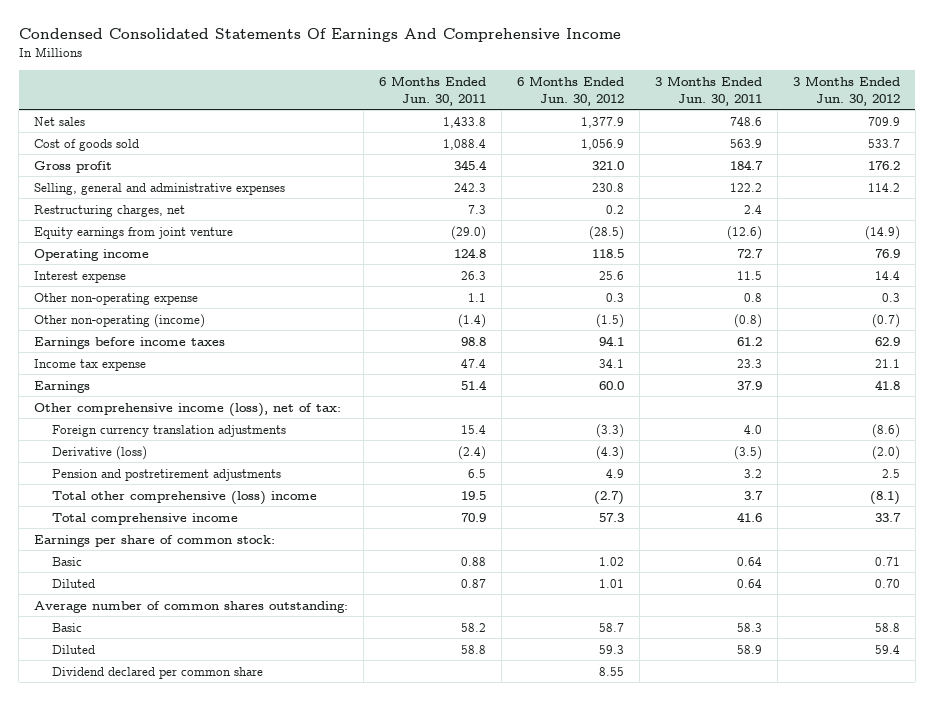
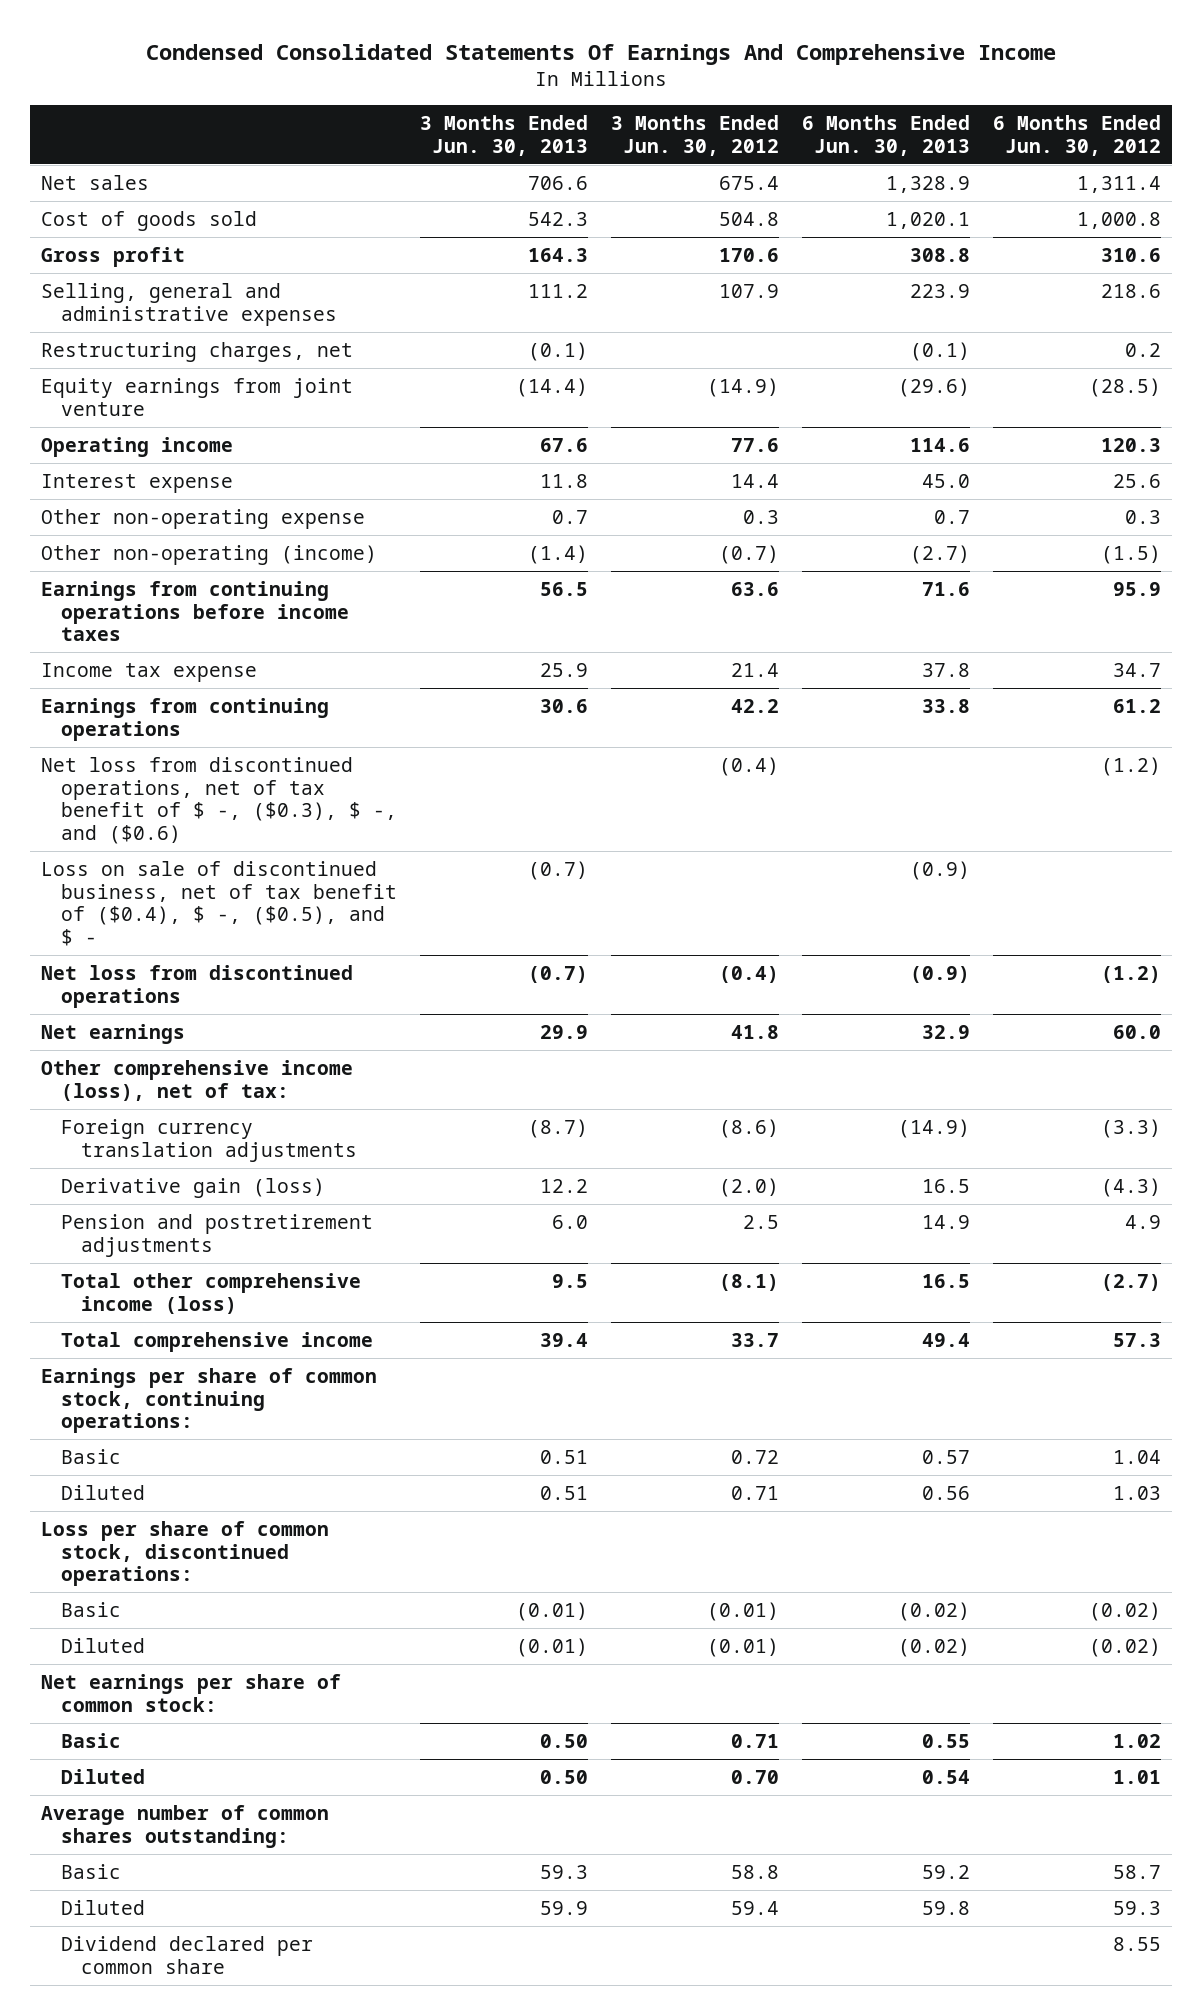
- | 6 Months Ended Jun. 30, 2011 | 6 Months Ended Jun. 30, 2012 | 3 Months Ended Jun. 30, 2011 | 3 Months Ended Jun. 30, 2012
+ | 3 Months Ended Jun. 30, 2013 | 3 Months Ended Jun. 30, 2012 | 6 Months Ended Jun. 30, 2013 | 6 Months Ended Jun. 30, 2012
- Net sales | 1,433.8 | 1,377.9 | 748.6 | 709.9
- Cost of goods sold | 1,088.4 | 1,056.9 | 563.9 | 533.7
- Gross profit | 345.4 | 321.0 | 184.7 | 176.2
- Selling, general and administrative expenses | 242.3 | 230.8 | 122.2 | 114.2
+ Net sales | 706.6 | 675.4 | 1,328.9 | 1,311.4
+ Cost of goods sold | 542.3 | 504.8 | 1,020.1 | 1,000.8
+ Gross profit | 164.3 | 170.6 | 308.8 | 310.6
+ Selling, general and administrative expenses | 111.2 | 107.9 | 223.9 | 218.6
- Operating income | 124.8 | 118.5 | 72.7 | 76.9
+ Operating income | 67.6 | 77.6 | 114.6 | 120.3
- Earnings before income taxes | 98.8 | 94.1 | 61.2 | 62.9
- Income tax expense | 47.4 | 34.1 | 23.3 | 21.1
- Earnings | 51.4 | 60.0 | 37.9 | 41.8
+ Earnings from continuing operations before income taxes | 56.5 | 63.6 | 71.6 | 95.9
+ Income tax expense | 25.9 | 21.4 | 37.8 | 34.7
+ Earnings from continuing operations | 30.6 | 42.2 | 33.8 | 61.2
+ Net loss from discontinued operations, net of tax benefit of $ -, ($0.3), $ -, and ($0.6) | | (0.4) | | (1.2)
+ Loss on sale of discontinued business, net of tax benefit of ($0.4), $ -, ($0.5), and $ - | (0.7) | | (0.9) |
+ Net loss from discontinued operations | (0.7) | (0.4) | (0.9) | (1.2)
+ Net earnings | 29.9 | 41.8 | 32.9 | 60.0
- Derivative (loss) | (2.4) | (4.3) | (3.5) | (2.0)
+ Derivative gain (loss) | 12.2 | (2.0) | 16.5 | (4.3)
- Total other comprehensive (loss) income | 19.5 | (2.7) | 3.7 | (8.1)
+ Total other comprehensive income (loss) | 9.5 | (8.1) | 16.5 | (2.7)
- Earnings per share of common stock:
+ Earnings per share of common stock, continuing operations:
+ Basic | 0.51 | 0.72 | 0.57 | 1.04
+ Diluted | 0.51 | 0.71 | 0.56 | 1.03
+ Loss per share of common stock, discontinued operations:
+ Basic | (0.01) | (0.01) | (0.02) | (0.02)
+ Diluted | (0.01) | (0.01) | (0.02) | (0.02)
+ Net earnings per share of common stock:

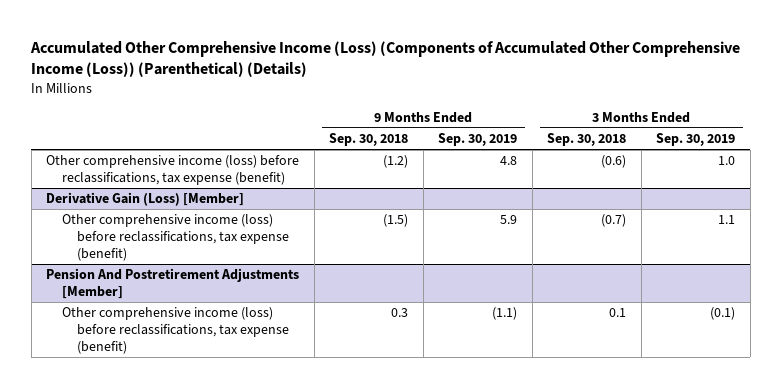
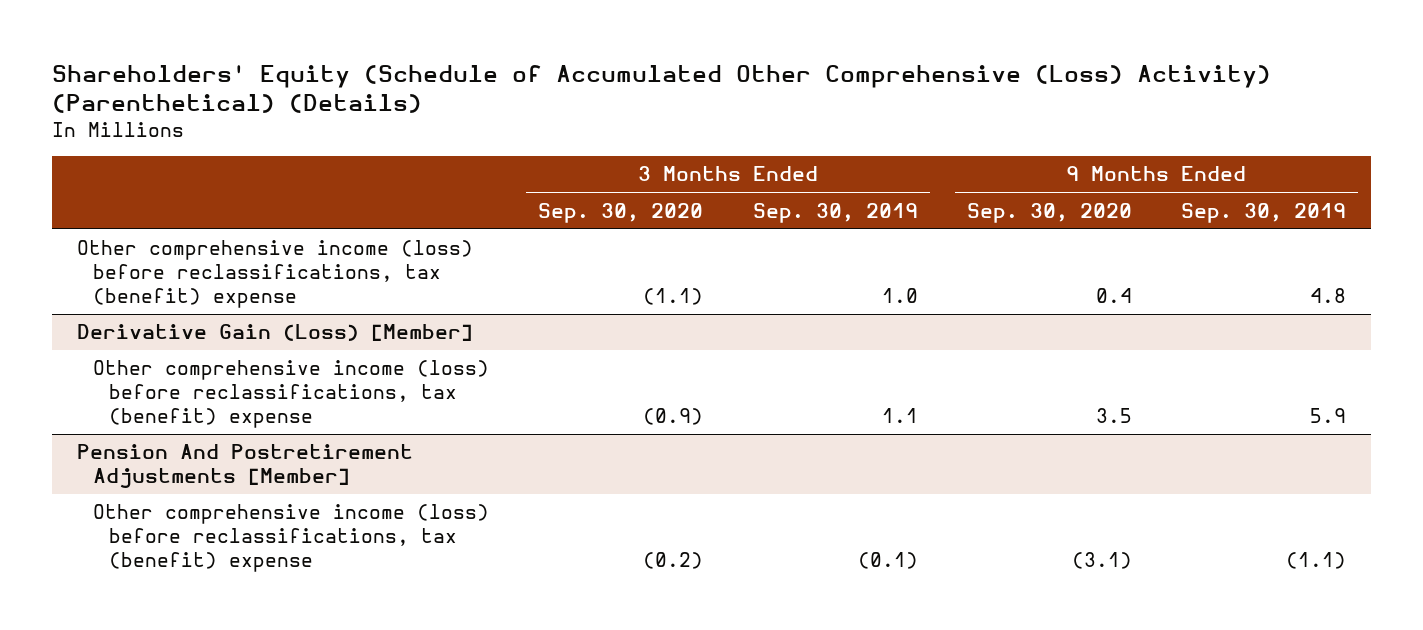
- Accumulated Other Comprehensive Income (Loss) (Components of Accumulated Other Comprehensive Income (Loss)) (Parenthetical) (Details)
+ Shareholders' Equity (Schedule of Accumulated Other Comprehensive (Loss) Activity) (Parenthetical) (Details)
- | 9 Months Ended Sep. 30, 2018 | 9 Months Ended Sep. 30, 2019 | 3 Months Ended Sep. 30, 2018 | 3 Months Ended Sep. 30, 2019
+ | 3 Months Ended Sep. 30, 2020 | 3 Months Ended Sep. 30, 2019 | 9 Months Ended Sep. 30, 2020 | 9 Months Ended Sep. 30, 2019
- Other comprehensive income (loss) before reclassifications, tax expense (benefit) | (1.2) | 4.8 | (0.6) | 1.0
+ Other comprehensive income (loss) before reclassifications, tax (benefit) expense | (1.1) | 1.0 | 0.4 | 4.8
@ Derivative Gain (Loss) [Member]
- Other comprehensive income (loss) before reclassifications, tax expense (benefit) | (1.5) | 5.9 | (0.7) | 1.1
+ Other comprehensive income (loss) before reclassifications, tax (benefit) expense | (0.9) | 1.1 | 3.5 | 5.9
@ Pension And Postretirement Adjustments [Member]
- Other comprehensive income (loss) before reclassifications, tax expense (benefit) | 0.3 | (1.1) | 0.1 | (0.1)
+ Other comprehensive income (loss) before reclassifications, tax (benefit) expense | (0.2) | (0.1) | (3.1) | (1.1)

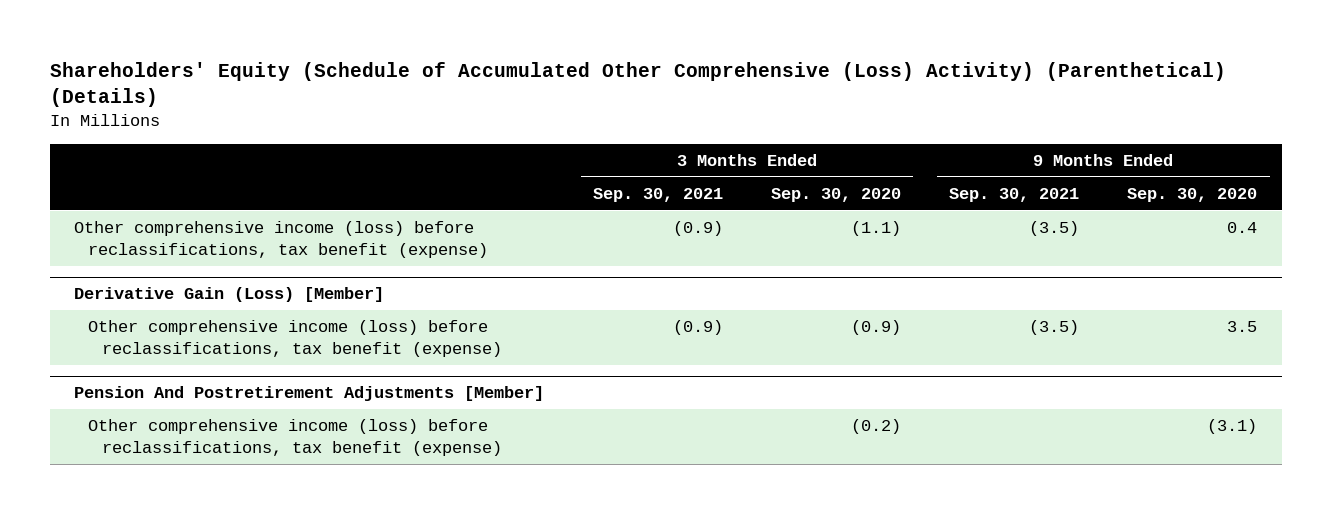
- | 3 Months Ended Sep. 30, 2020 | 3 Months Ended Sep. 30, 2019 | 9 Months Ended Sep. 30, 2020 | 9 Months Ended Sep. 30, 2019
+ | 3 Months Ended Sep. 30, 2021 | 3 Months Ended Sep. 30, 2020 | 9 Months Ended Sep. 30, 2021 | 9 Months Ended Sep. 30, 2020
- Other comprehensive income (loss) before reclassifications, tax (benefit) expense | (1.1) | 1.0 | 0.4 | 4.8
+ Other comprehensive income (loss) before reclassifications, tax benefit (expense) | (0.9) | (1.1) | (3.5) | 0.4
@ Derivative Gain (Loss) [Member]
- Other comprehensive income (loss) before reclassifications, tax (benefit) expense | (0.9) | 1.1 | 3.5 | 5.9
+ Other comprehensive income (loss) before reclassifications, tax benefit (expense) | (0.9) | (0.9) | (3.5) | 3.5
@ Pension And Postretirement Adjustments [Member]
- Other comprehensive income (loss) before reclassifications, tax (benefit) expense | (0.2) | (0.1) | (3.1) | (1.1)
+ Other comprehensive income (loss) before reclassifications, tax benefit (expense) | | (0.2) | | (3.1)

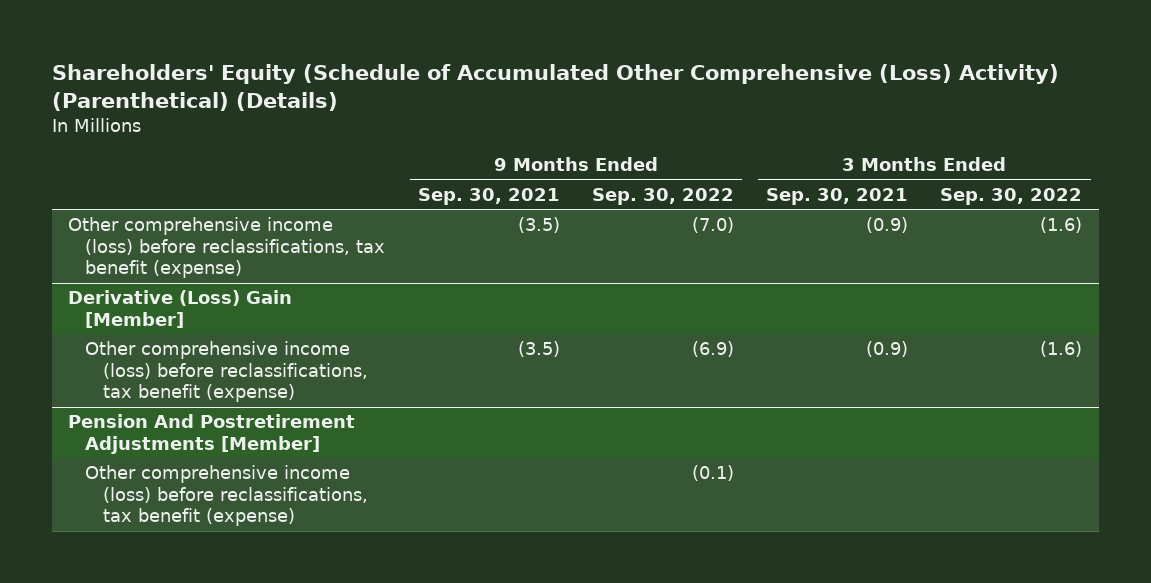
- | 3 Months Ended Sep. 30, 2021 | 3 Months Ended Sep. 30, 2020 | 9 Months Ended Sep. 30, 2021 | 9 Months Ended Sep. 30, 2020
+ | 9 Months Ended Sep. 30, 2021 | 9 Months Ended Sep. 30, 2022 | 3 Months Ended Sep. 30, 2021 | 3 Months Ended Sep. 30, 2022
- Derivative Gain (Loss) [Member]
+ Derivative (Loss) Gain [Member]

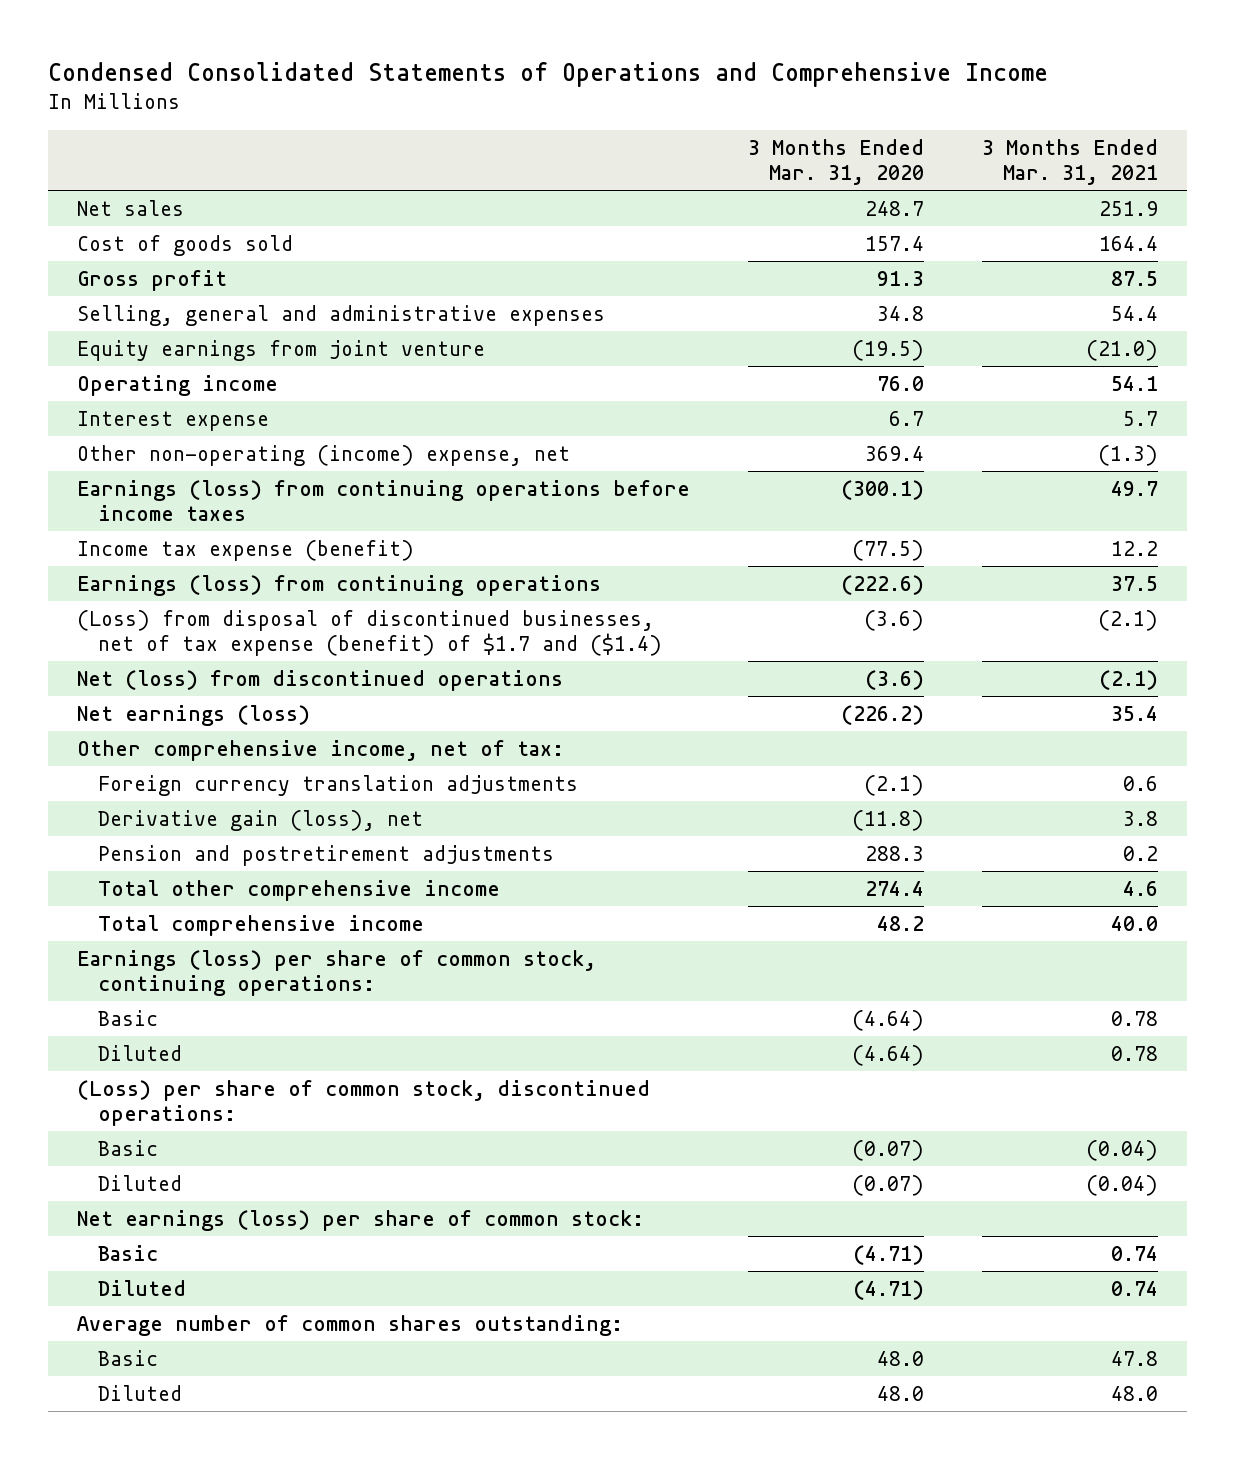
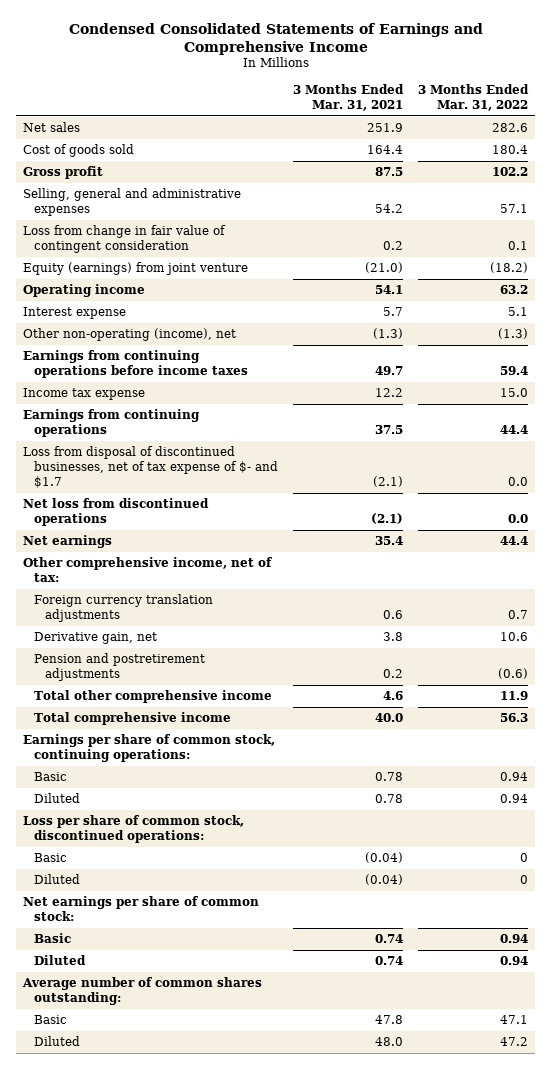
- Condensed Consolidated Statements of Operations and Comprehensive Income
+ Condensed Consolidated Statements of Earnings and Comprehensive Income
- | 3 Months Ended Mar. 31, 2020 | 3 Months Ended Mar. 31, 2021
+ | 3 Months Ended Mar. 31, 2021 | 3 Months Ended Mar. 31, 2022
- Selling, general and administrative expenses | 34.8 | 54.4
- Equity earnings from joint venture | (19.5) | (21.0)
+ Selling, general and administrative expenses | 54.2 | 57.1
+ Loss from change in fair value of contingent consideration | 0.2 | 0.1
+ Equity (earnings) from joint venture | (21.0) | (18.2)
- Other non-operating (income) expense, net | 369.4 | (1.3)
- Earnings (loss) from continuing operations before income taxes | (300.1) | 49.7
- Income tax expense (benefit) | (77.5) | 12.2
- Earnings (loss) from continuing operations | (222.6) | 37.5
- (Loss) from disposal of discontinued businesses, net of tax expense (benefit) of $1.7 and ($1.4) | (3.6) | (2.1)
- Net (loss) from discontinued operations | (3.6) | (2.1)
- Net earnings (loss) | (226.2) | 35.4
+ Other non-operating (income), net | (1.3) | (1.3)
+ Earnings from continuing operations before income taxes | 49.7 | 59.4
+ Income tax expense | 12.2 | 15.0
+ Earnings from continuing operations | 37.5 | 44.4
+ Loss from disposal of discontinued businesses, net of tax expense of $- and $1.7 | (2.1) | 0.0
+ Net loss from discontinued operations | (2.1) | 0.0
+ Net earnings | 35.4 | 44.4
- Derivative gain (loss), net | (11.8) | 3.8
+ Derivative gain, net | 3.8 | 10.6
- Earnings (loss) per share of common stock, continuing operations:
+ Earnings per share of common stock, continuing operations:
- (Loss) per share of common stock, discontinued operations:
+ Loss per share of common stock, discontinued operations:
- Net earnings (loss) per share of common stock:
+ Net earnings per share of common stock:

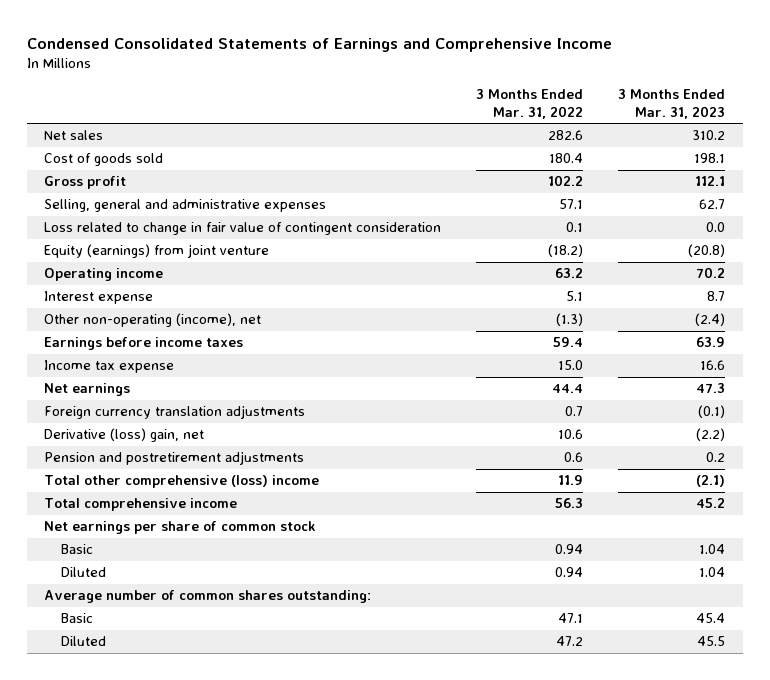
- | 3 Months Ended Mar. 31, 2021 | 3 Months Ended Mar. 31, 2022
+ | 3 Months Ended Mar. 31, 2022 | 3 Months Ended Mar. 31, 2023
- Loss from change in fair value of contingent consideration | 0.2 | 0.1
+ Loss related to change in fair value of contingent consideration | 0.1 | 0.0
- Earnings from continuing operations before income taxes | 49.7 | 59.4
+ Earnings before income taxes | 59.4 | 63.9
- Earnings from continuing operations | 37.5 | 44.4
- Loss from disposal of discontinued businesses, net of tax expense of $- and $1.7 | (2.1) | 0.0
- Net loss from discontinued operations | (2.1) | 0.0
- Other comprehensive income, net of tax:
- Derivative gain, net | 3.8 | 10.6
- Pension and postretirement adjustments | 0.2 | (0.6)
- Total other comprehensive income | 4.6 | 11.9
+ Derivative (loss) gain, net | 10.6 | (2.2)
+ Pension and postretirement adjustments | 0.6 | 0.2
+ Total other comprehensive (loss) income | 11.9 | (2.1)
- Earnings per share of common stock, continuing operations:
- Basic | 0.78 | 0.94
- Diluted | 0.78 | 0.94
- Loss per share of common stock, discontinued operations:
- Basic | (0.04) | 0
- Diluted | (0.04) | 0
- Net earnings per share of common stock:
+ Net earnings per share of common stock

